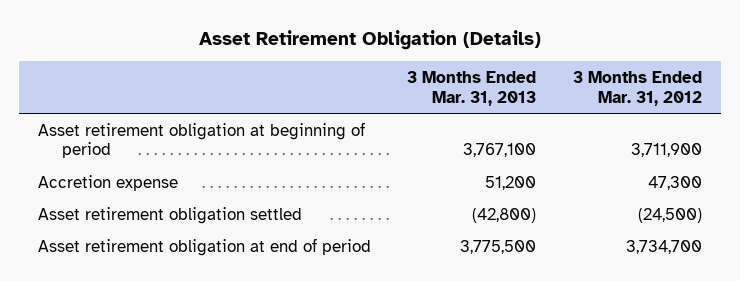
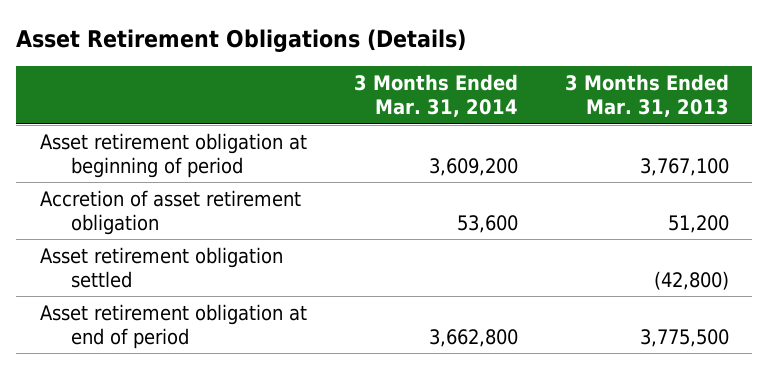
- Asset Retirement Obligation (Details)
+ Asset Retirement Obligations (Details)
- | 3 Months Ended Mar. 31, 2013 | 3 Months Ended Mar. 31, 2012
+ | 3 Months Ended Mar. 31, 2014 | 3 Months Ended Mar. 31, 2013
- Accretion expense | 51,200 | 47,300
+ Accretion of asset retirement obligation | 53,600 | 51,200

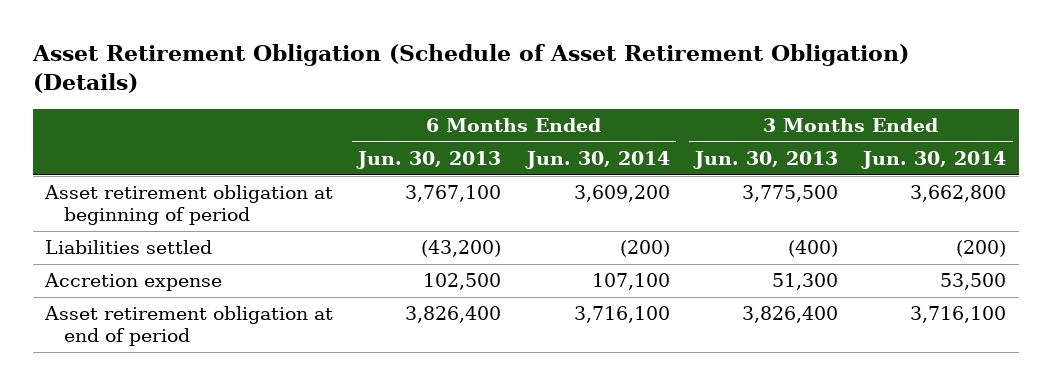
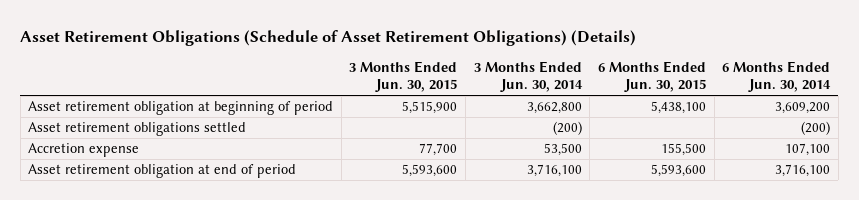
- Asset Retirement Obligation (Schedule of Asset Retirement Obligation) (Details)
+ Asset Retirement Obligations (Schedule of Asset Retirement Obligations) (Details)
- | 6 Months Ended Jun. 30, 2013 | 6 Months Ended Jun. 30, 2014 | 3 Months Ended Jun. 30, 2013 | 3 Months Ended Jun. 30, 2014
+ | 3 Months Ended Jun. 30, 2015 | 3 Months Ended Jun. 30, 2014 | 6 Months Ended Jun. 30, 2015 | 6 Months Ended Jun. 30, 2014
- Liabilities settled | (43,200) | (200) | (400) | (200)
+ Asset retirement obligations settled | | (200) | | (200)

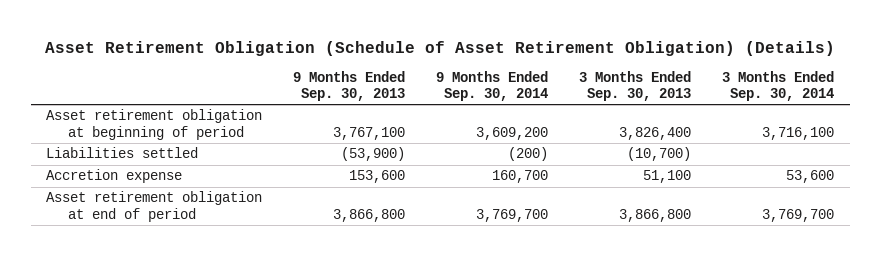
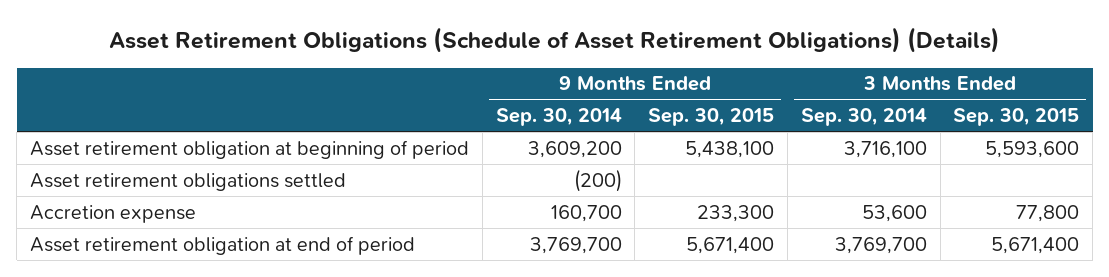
- Asset Retirement Obligation (Schedule of Asset Retirement Obligation) (Details)
+ Asset Retirement Obligations (Schedule of Asset Retirement Obligations) (Details)
- | 9 Months Ended Sep. 30, 2013 | 9 Months Ended Sep. 30, 2014 | 3 Months Ended Sep. 30, 2013 | 3 Months Ended Sep. 30, 2014
+ | 9 Months Ended Sep. 30, 2014 | 9 Months Ended Sep. 30, 2015 | 3 Months Ended Sep. 30, 2014 | 3 Months Ended Sep. 30, 2015
- Liabilities settled | (53,900) | (200) | (10,700) |
+ Asset retirement obligations settled | (200) | | |

